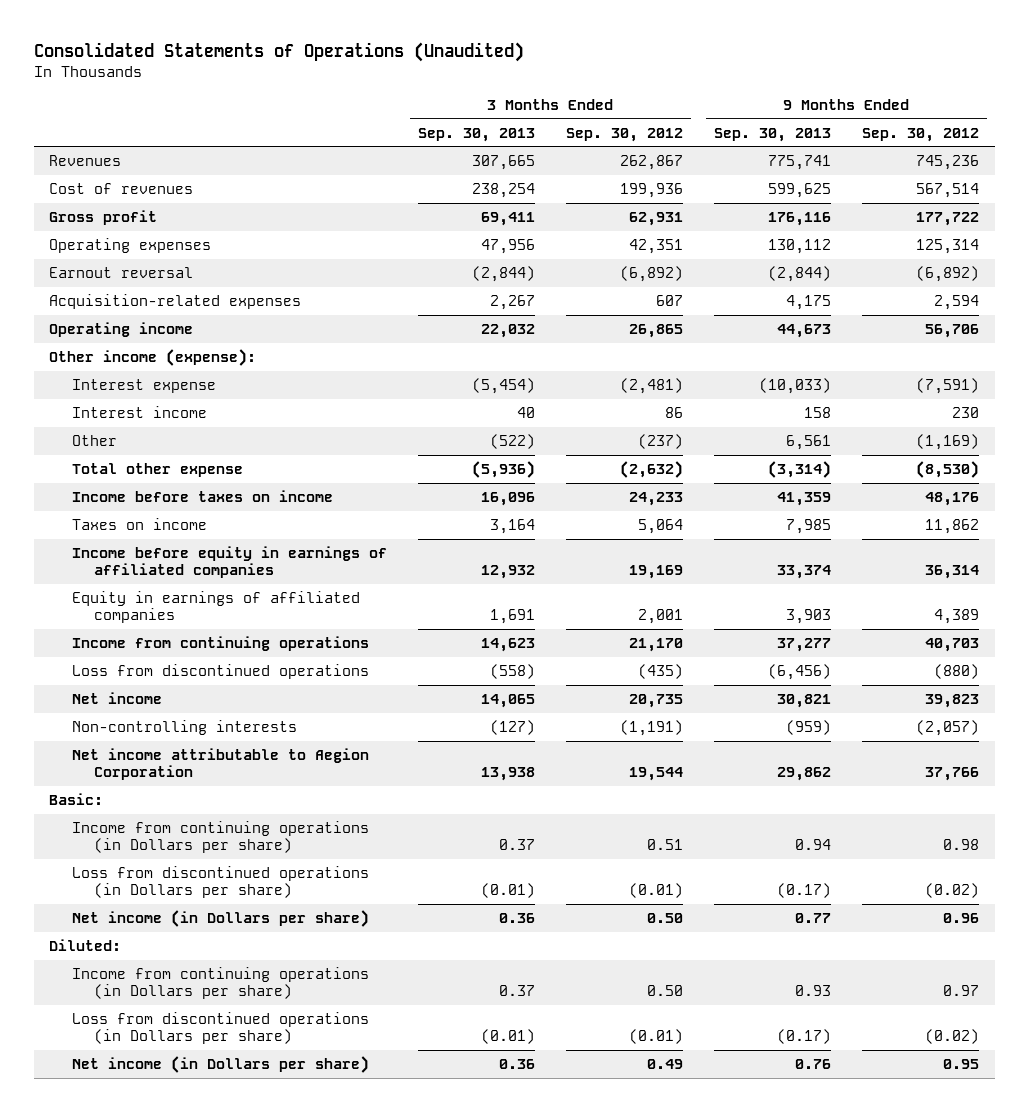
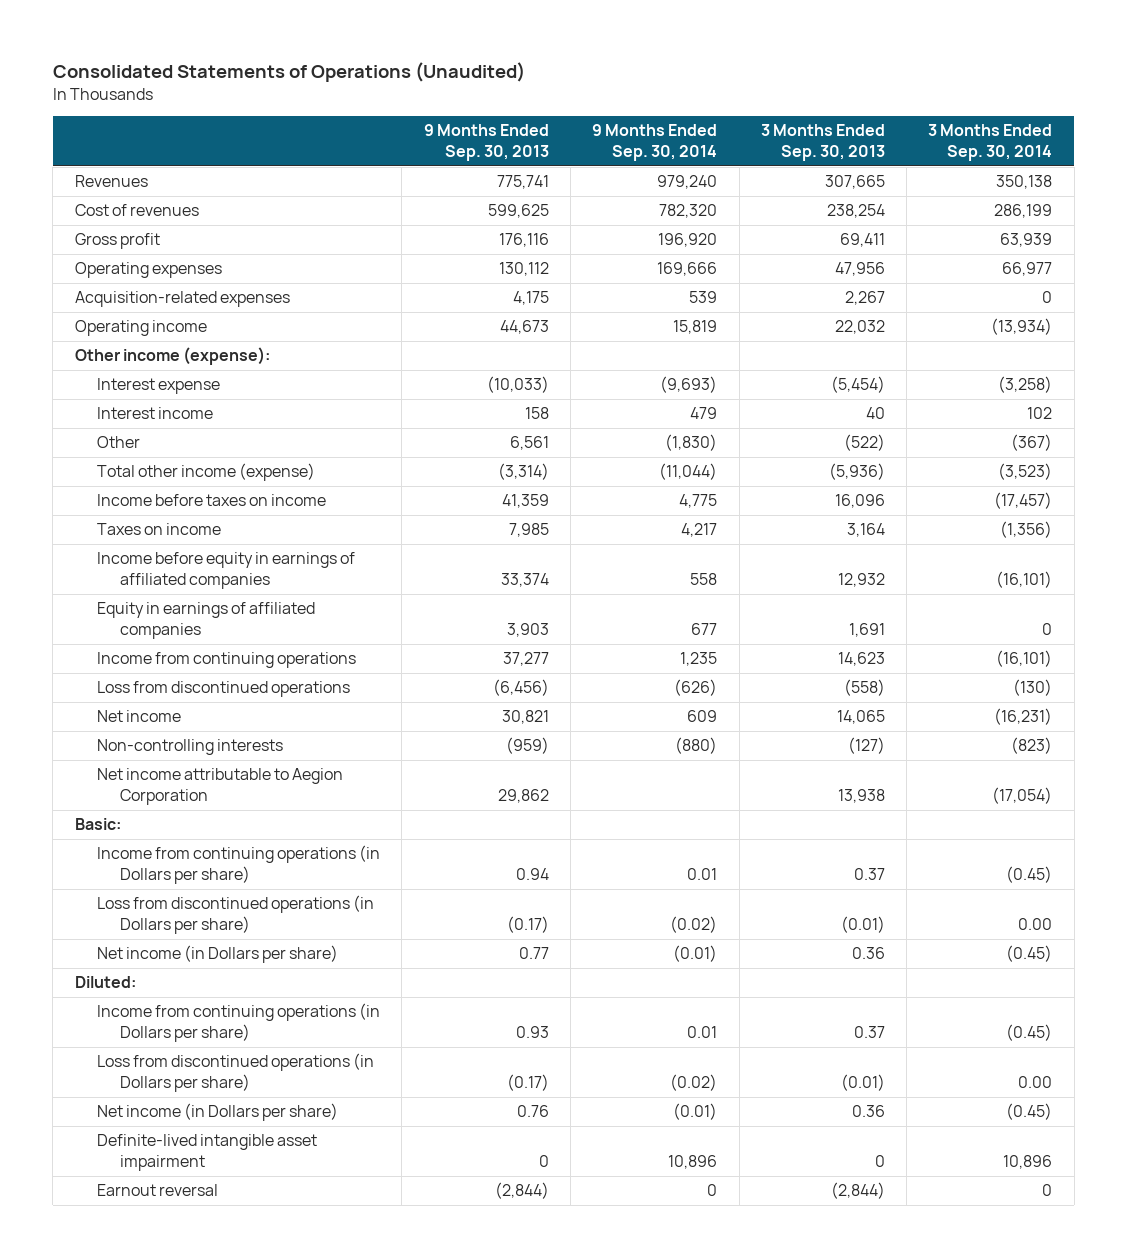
- | 3 Months Ended Sep. 30, 2013 | 3 Months Ended Sep. 30, 2012 | 9 Months Ended Sep. 30, 2013 | 9 Months Ended Sep. 30, 2012
+ | 9 Months Ended Sep. 30, 2013 | 9 Months Ended Sep. 30, 2014 | 3 Months Ended Sep. 30, 2013 | 3 Months Ended Sep. 30, 2014
- Total other expense | (5,936) | (2,632) | (3,314) | (8,530)
+ Total other income (expense) | (3,314) | (11,044) | (5,936) | (3,523)
+ Definite-lived intangible asset impairment | 0 | 10,896 | 0 | 10,896
moved down: Earnout reversal | (2,844) | 0 | (2,844) | 0

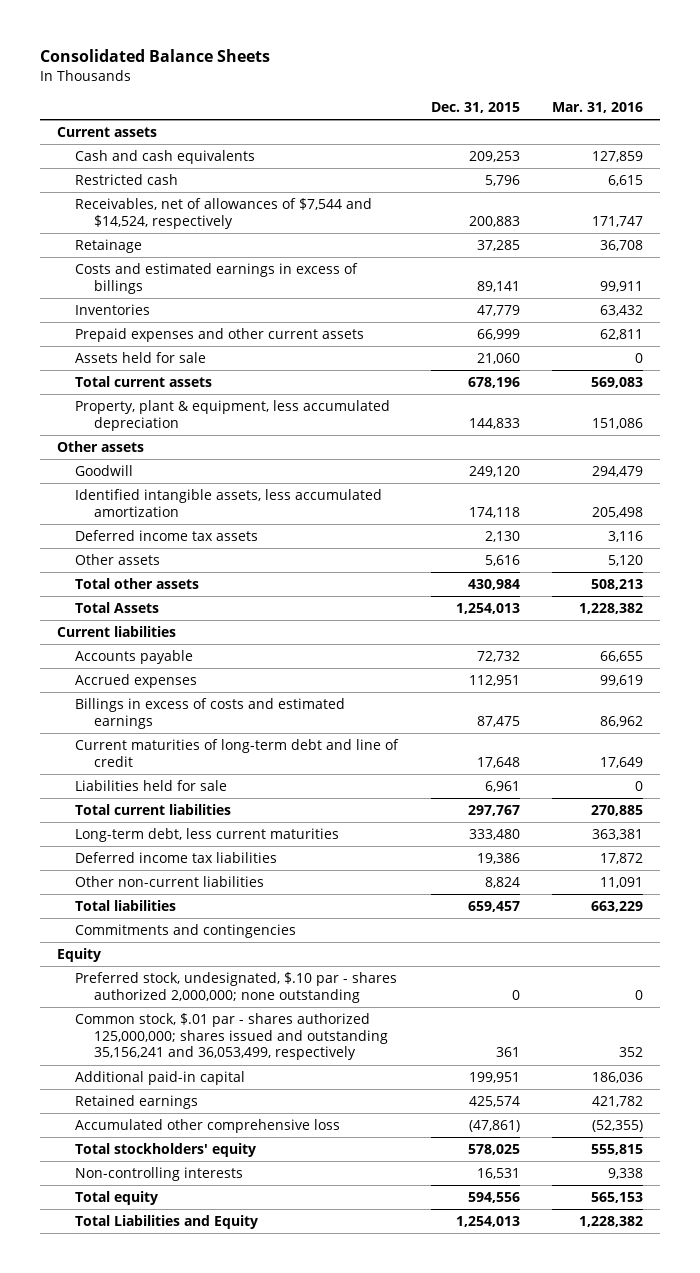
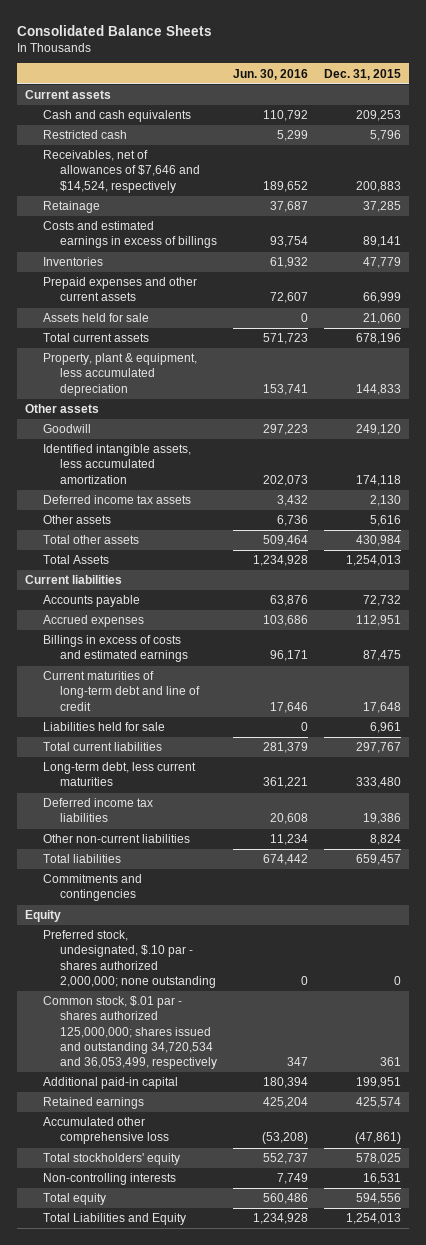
- | Dec. 31, 2015 | Mar. 31, 2016
+ | Jun. 30, 2016 | Dec. 31, 2015
- Receivables, net of allowances of $7,544 and $14,524, respectively | 200,883 | 171,747
+ Receivables, net of allowances of $7,646 and $14,524, respectively | 189,652 | 200,883
- Common stock, $.01 par - shares authorized 125,000,000; shares issued and outstanding 35,156,241 and 36,053,499, respectively | 361 | 352
+ Common stock, $.01 par - shares authorized 125,000,000; shares issued and outstanding 34,720,534 and 36,053,499, respectively | 347 | 361

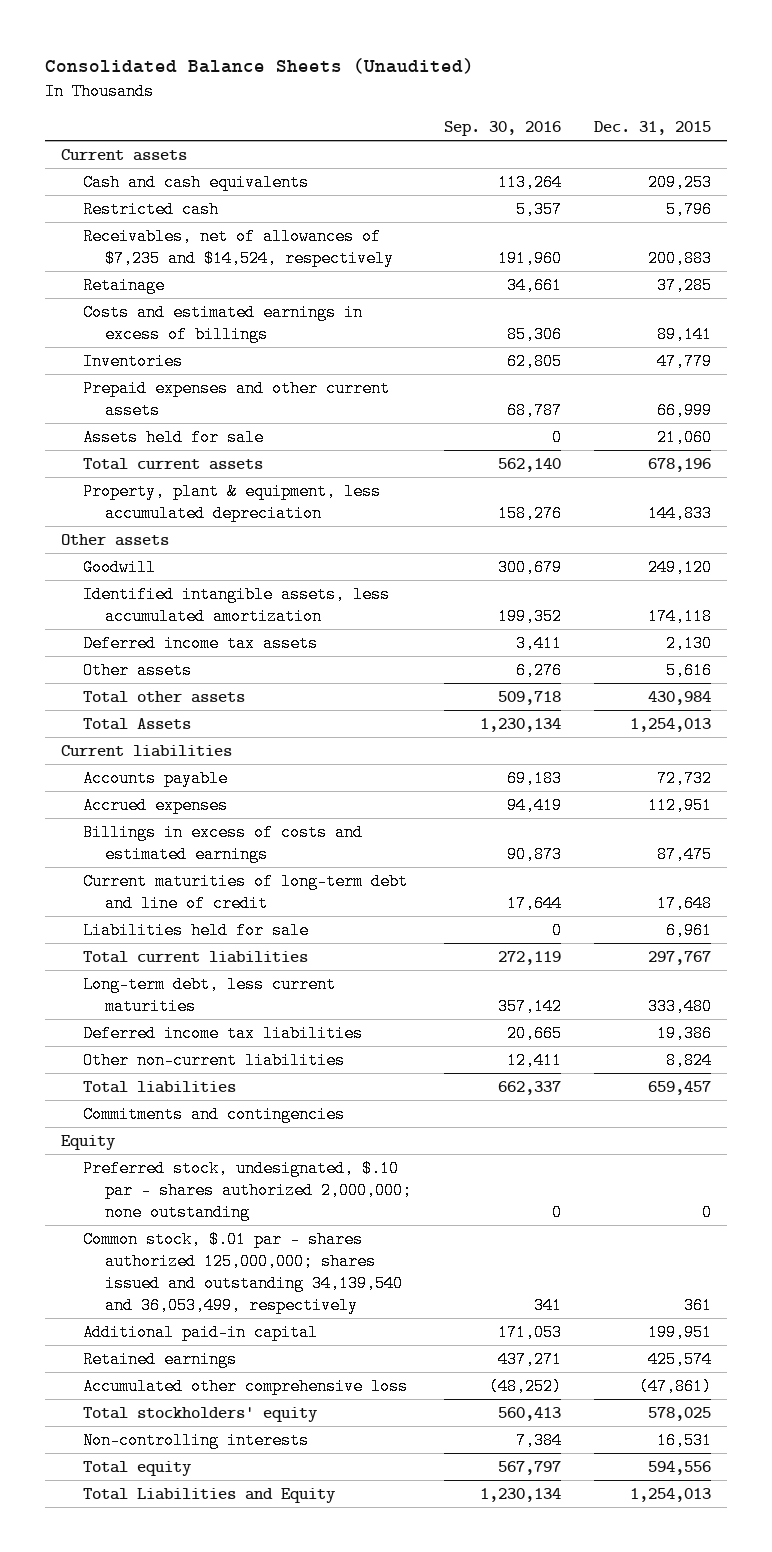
- Consolidated Balance Sheets
+ Consolidated Balance Sheets (Unaudited)
- | Jun. 30, 2016 | Dec. 31, 2015
+ | Sep. 30, 2016 | Dec. 31, 2015
- Receivables, net of allowances of $7,646 and $14,524, respectively | 189,652 | 200,883
+ Receivables, net of allowances of $7,235 and $14,524, respectively | 191,960 | 200,883
- Common stock, $.01 par - shares authorized 125,000,000; shares issued and outstanding 34,720,534 and 36,053,499, respectively | 347 | 361
+ Common stock, $.01 par - shares authorized 125,000,000; shares issued and outstanding 34,139,540 and 36,053,499, respectively | 341 | 361

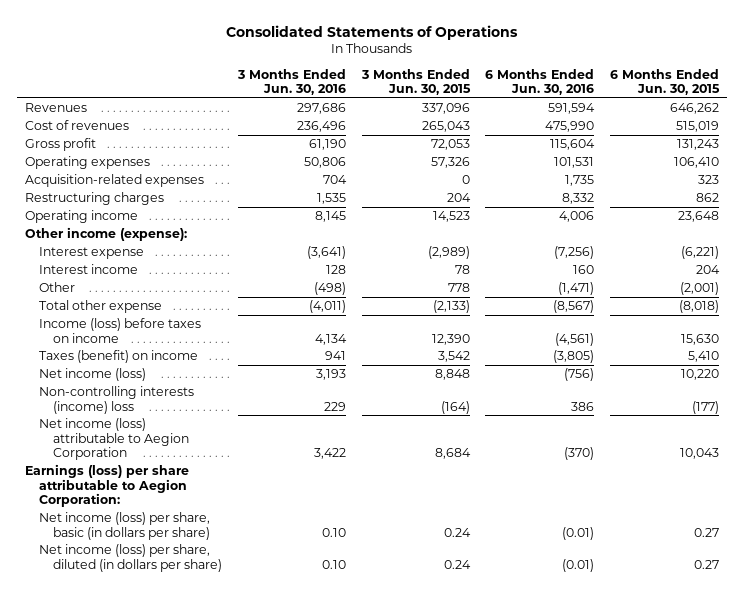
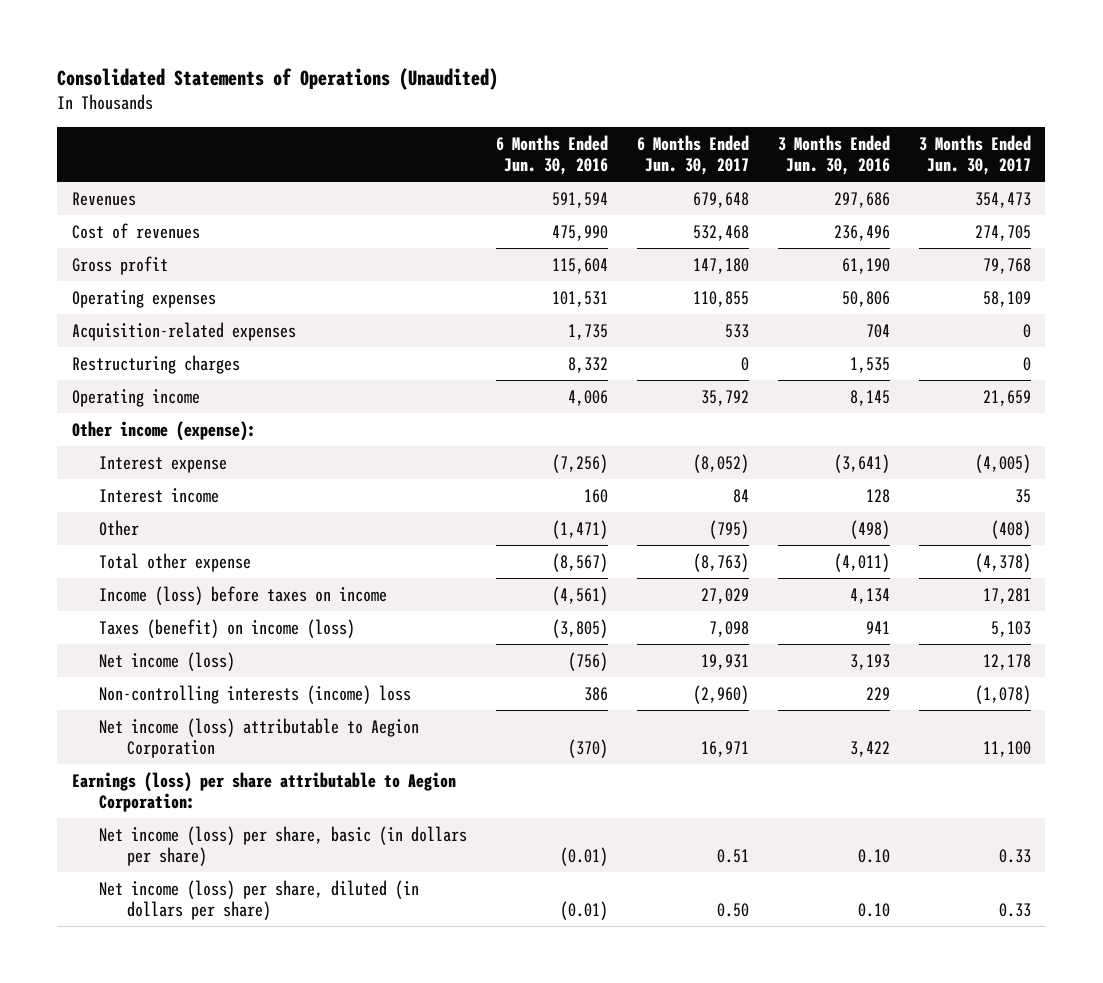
- Consolidated Statements of Operations
+ Consolidated Statements of Operations (Unaudited)
- | 3 Months Ended Jun. 30, 2016 | 3 Months Ended Jun. 30, 2015 | 6 Months Ended Jun. 30, 2016 | 6 Months Ended Jun. 30, 2015
+ | 6 Months Ended Jun. 30, 2016 | 6 Months Ended Jun. 30, 2017 | 3 Months Ended Jun. 30, 2016 | 3 Months Ended Jun. 30, 2017
- Taxes (benefit) on income | 941 | 3,542 | (3,805) | 5,410
+ Taxes (benefit) on income (loss) | (3,805) | 7,098 | 941 | 5,103

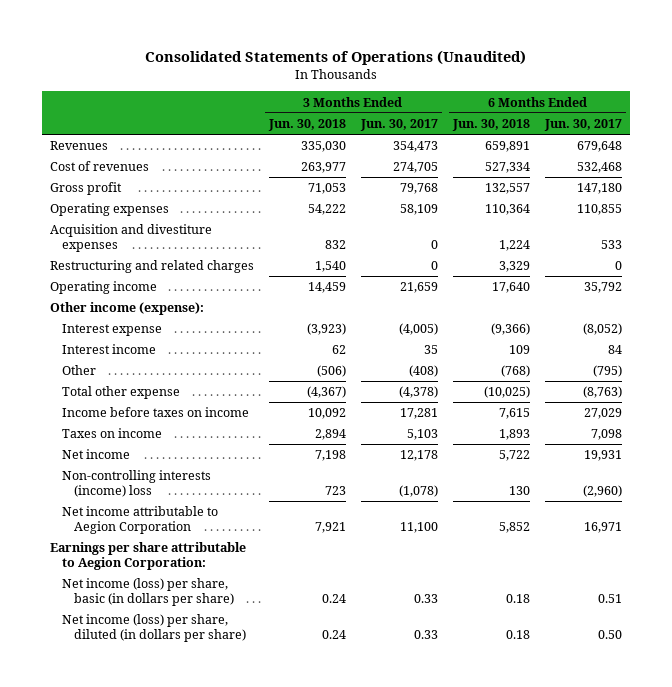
- | 6 Months Ended Jun. 30, 2016 | 6 Months Ended Jun. 30, 2017 | 3 Months Ended Jun. 30, 2016 | 3 Months Ended Jun. 30, 2017
+ | 3 Months Ended Jun. 30, 2018 | 3 Months Ended Jun. 30, 2017 | 6 Months Ended Jun. 30, 2018 | 6 Months Ended Jun. 30, 2017
- Acquisition-related expenses | 1,735 | 533 | 704 | 0
- Restructuring charges | 8,332 | 0 | 1,535 | 0
+ Acquisition and divestiture expenses | 832 | 0 | 1,224 | 533
+ Restructuring and related charges | 1,540 | 0 | 3,329 | 0
- Income (loss) before taxes on income | (4,561) | 27,029 | 4,134 | 17,281
- Taxes (benefit) on income (loss) | (3,805) | 7,098 | 941 | 5,103
- Net income (loss) | (756) | 19,931 | 3,193 | 12,178
+ Income before taxes on income | 10,092 | 17,281 | 7,615 | 27,029
+ Taxes on income | 2,894 | 5,103 | 1,893 | 7,098
+ Net income | 7,198 | 12,178 | 5,722 | 19,931
- Net income (loss) attributable to Aegion Corporation | (370) | 16,971 | 3,422 | 11,100
- Earnings (loss) per share attributable to Aegion Corporation:
+ Net income attributable to Aegion Corporation | 7,921 | 11,100 | 5,852 | 16,971
+ Earnings per share attributable to Aegion Corporation:

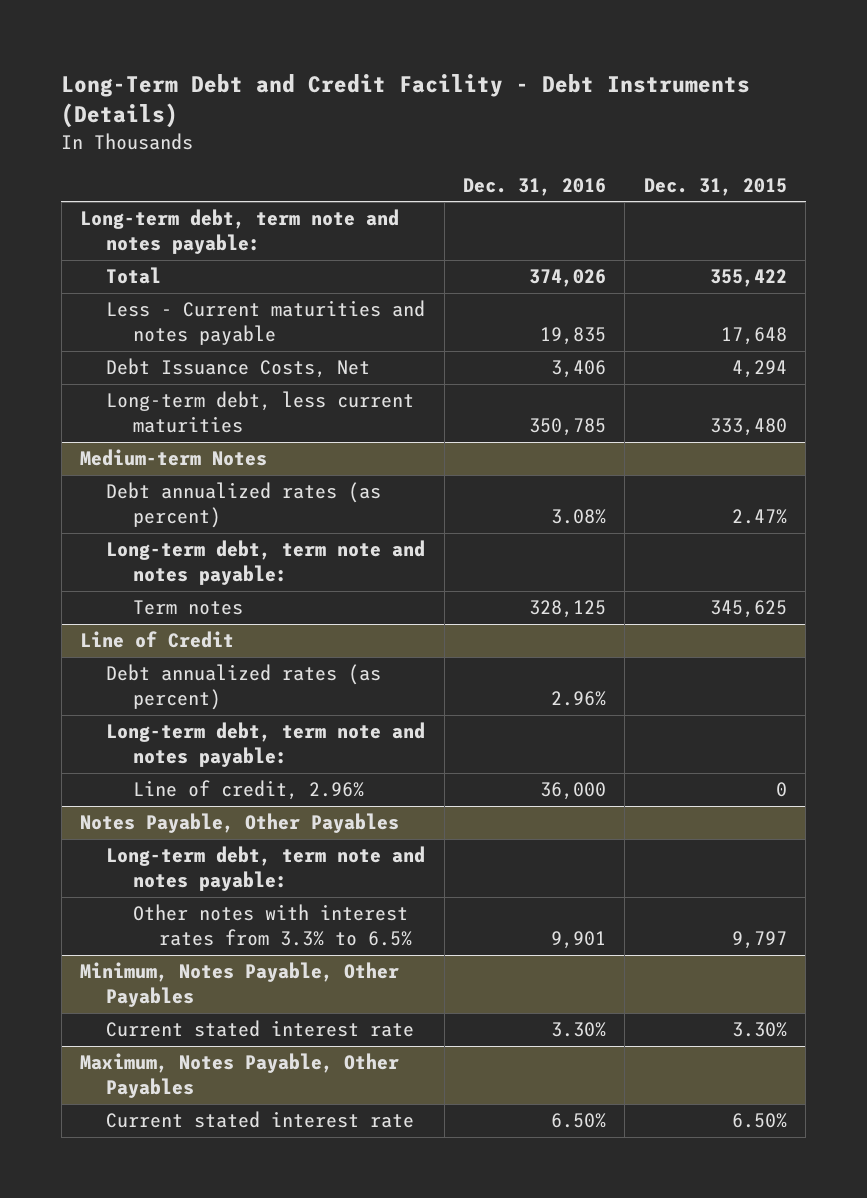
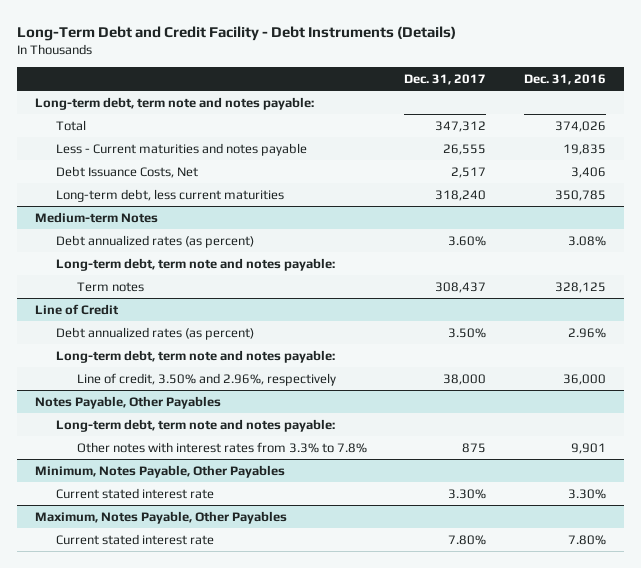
- | Dec. 31, 2016 | Dec. 31, 2015
+ | Dec. 31, 2017 | Dec. 31, 2016
@ Line of Credit
- Line of credit, 2.96% | 36,000 | 0
+ Line of credit, 3.50% and 2.96%, respectively | 38,000 | 36,000
@ Notes Payable, Other Payables
- Other notes with interest rates from 3.3% to 6.5% | 9,901 | 9,797
+ Other notes with interest rates from 3.3% to 7.8% | 875 | 9,901
@ Maximum, Notes Payable, Other Payables
- Current stated interest rate | 6.50% | 6.50%
+ Current stated interest rate | 7.80% | 7.80%

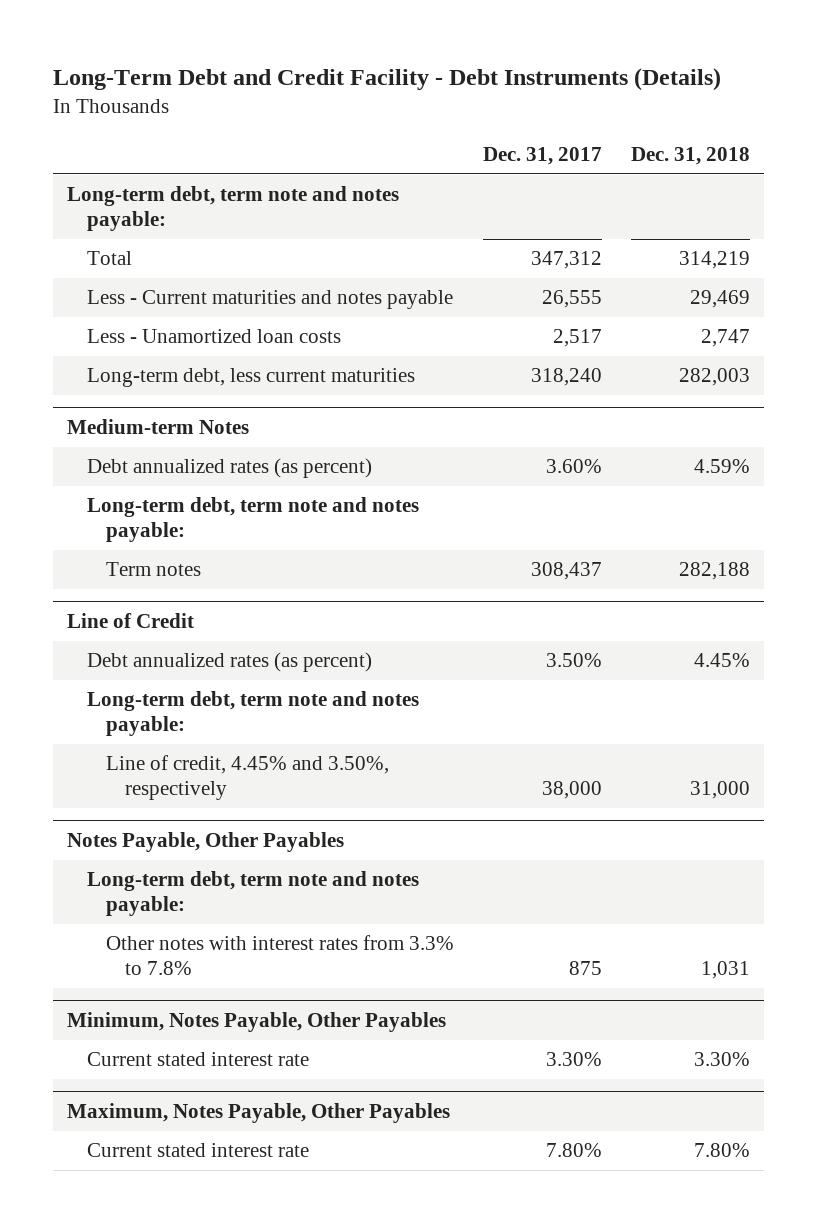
- | Dec. 31, 2017 | Dec. 31, 2016
+ | Dec. 31, 2017 | Dec. 31, 2018
- Debt Issuance Costs, Net | 2,517 | 3,406
+ Less - Unamortized loan costs | 2,517 | 2,747
@ Line of Credit
- Line of credit, 3.50% and 2.96%, respectively | 38,000 | 36,000
+ Line of credit, 4.45% and 3.50%, respectively | 38,000 | 31,000

